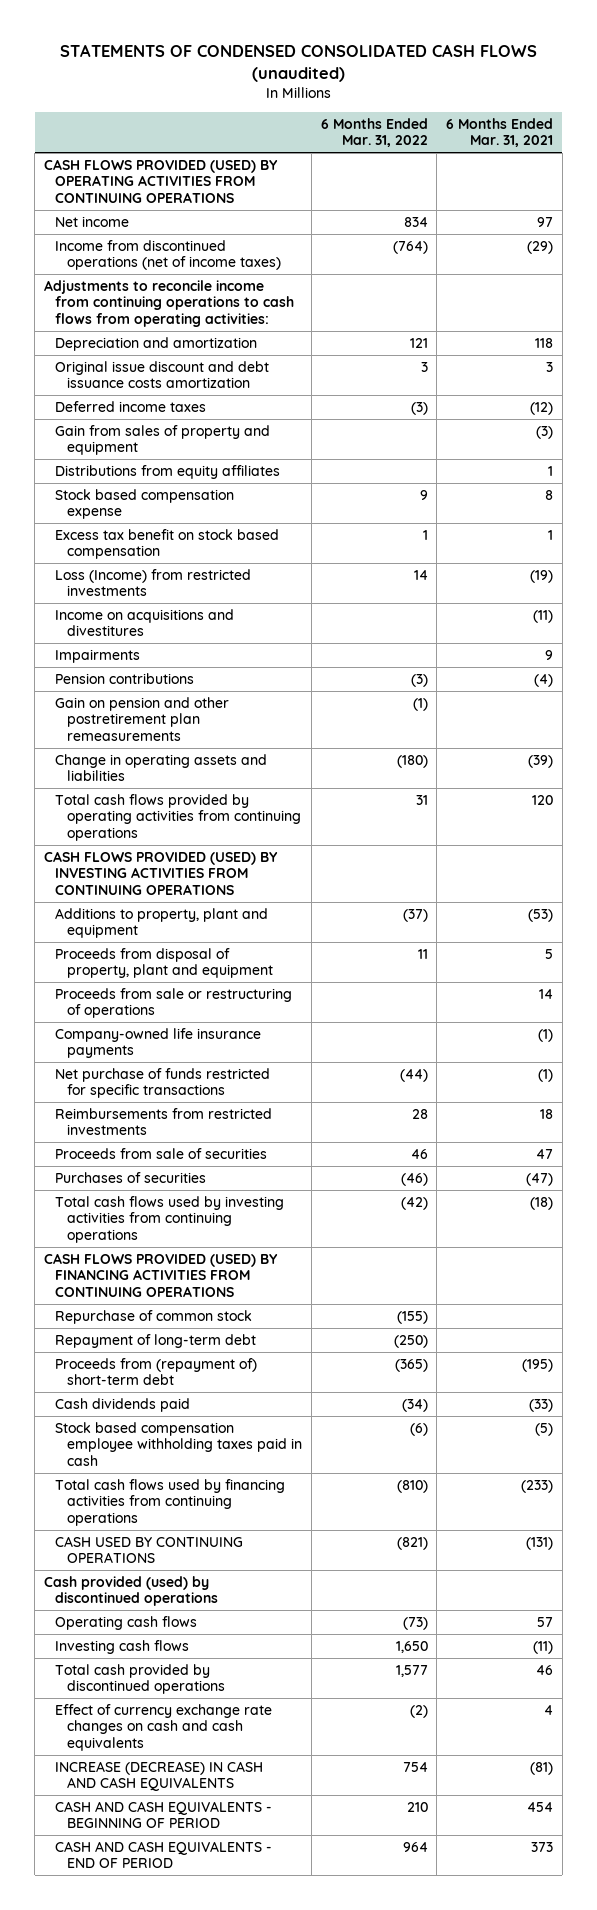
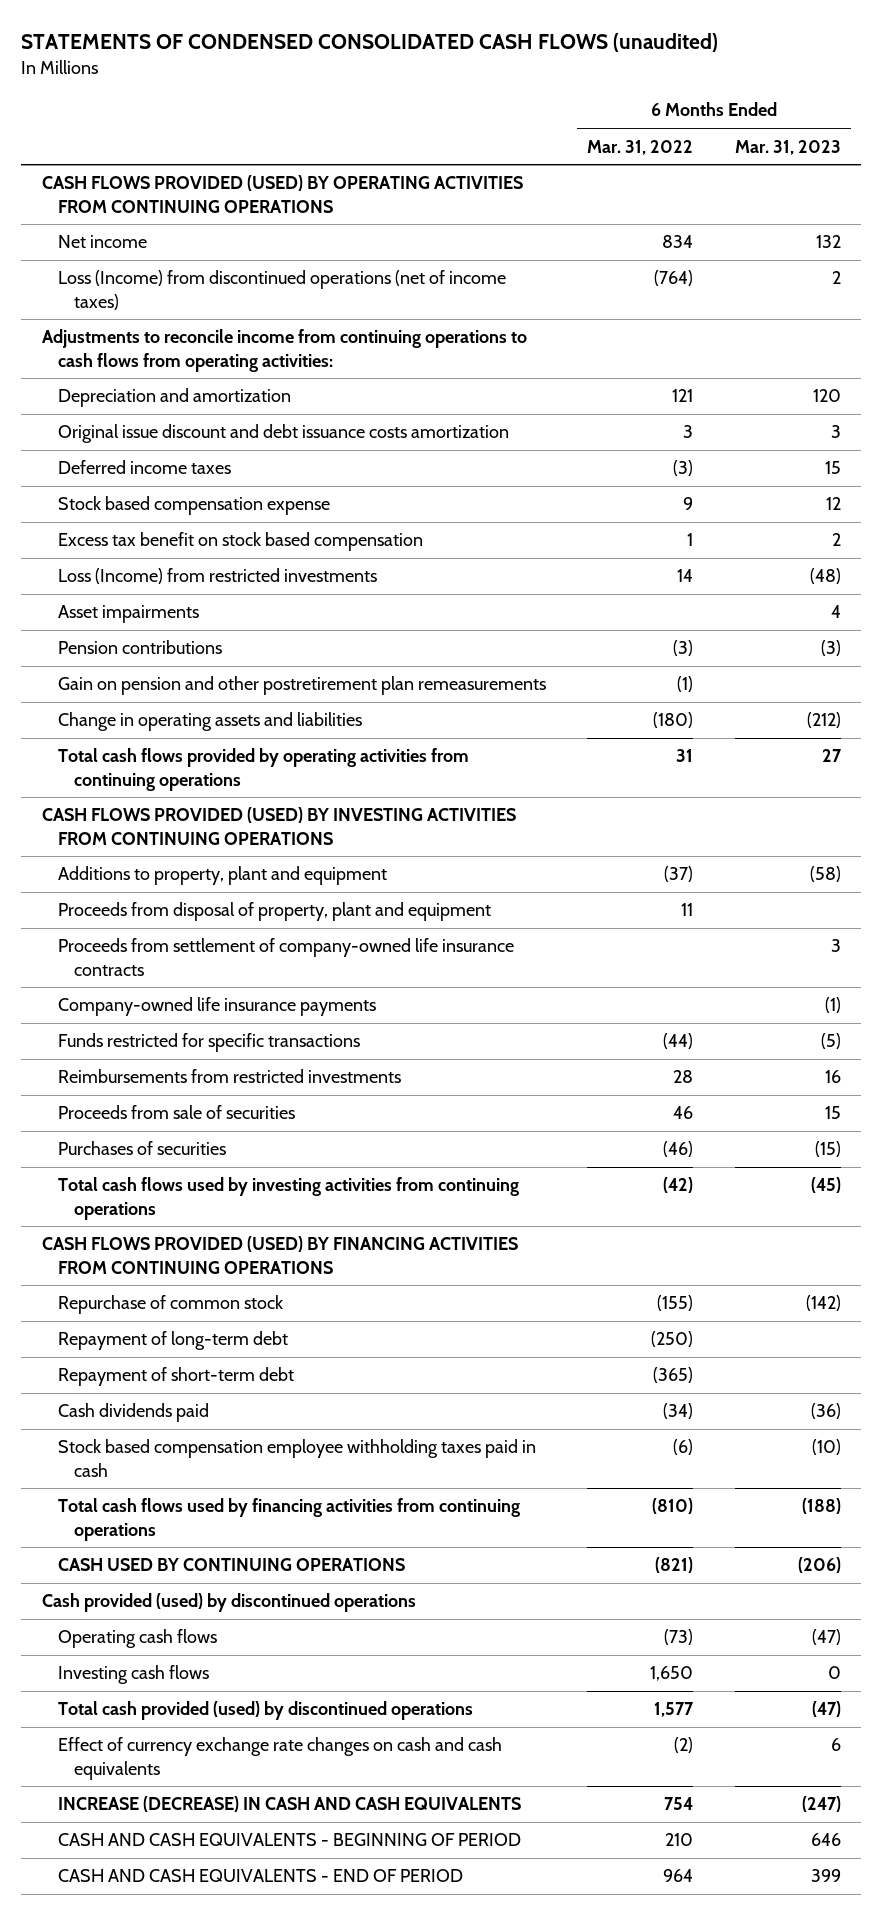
- | 6 Months Ended Mar. 31, 2022 | 6 Months Ended Mar. 31, 2021
+ | 6 Months Ended Mar. 31, 2022 | 6 Months Ended Mar. 31, 2023
- Income from discontinued operations (net of income taxes) | (764) | (29)
+ Loss (Income) from discontinued operations (net of income taxes) | (764) | 2
- Gain from sales of property and equipment | | (3)
- Distributions from equity affiliates | | 1
- Income on acquisitions and divestitures | | (11)
- Impairments | | 9
+ Asset impairments | | 4
- Proceeds from sale or restructuring of operations | | 14
+ Proceeds from settlement of company-owned life insurance contracts | | 3
- Net purchase of funds restricted for specific transactions | (44) | (1)
+ Funds restricted for specific transactions | (44) | (5)
- Proceeds from (repayment of) short-term debt | (365) | (195)
+ Repayment of short-term debt | (365) |
- Total cash provided by discontinued operations | 1,577 | 46
+ Total cash provided (used) by discontinued operations | 1,577 | (47)

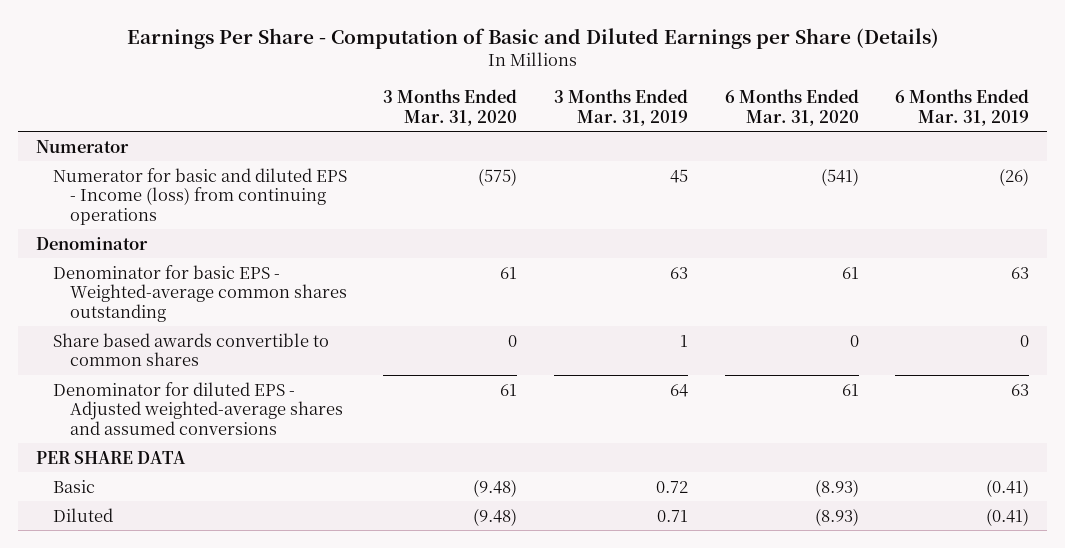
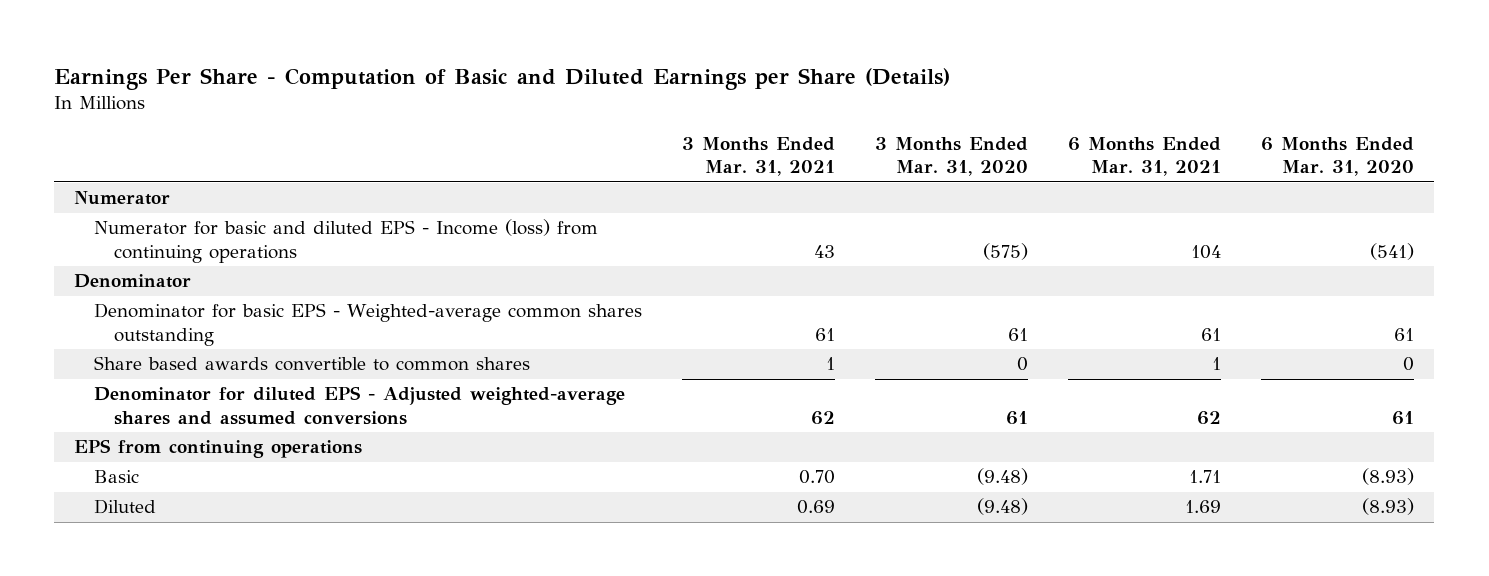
- | 3 Months Ended Mar. 31, 2020 | 3 Months Ended Mar. 31, 2019 | 6 Months Ended Mar. 31, 2020 | 6 Months Ended Mar. 31, 2019
+ | 3 Months Ended Mar. 31, 2021 | 3 Months Ended Mar. 31, 2020 | 6 Months Ended Mar. 31, 2021 | 6 Months Ended Mar. 31, 2020
- PER SHARE DATA
+ EPS from continuing operations

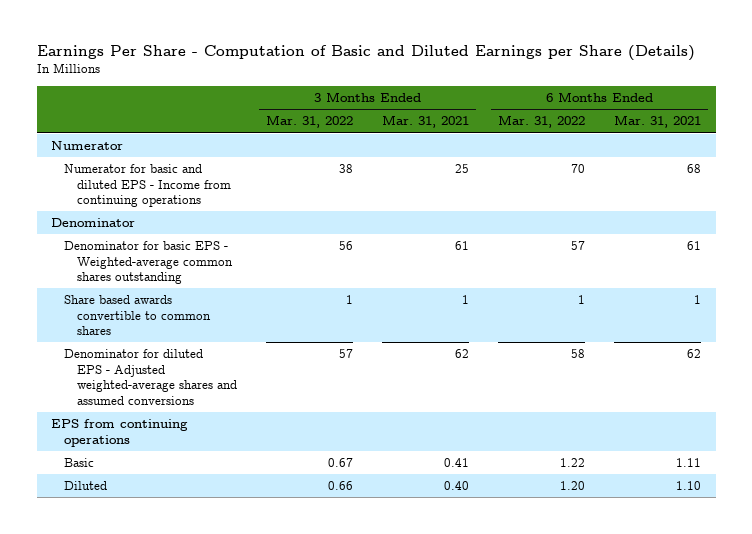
- | 3 Months Ended Mar. 31, 2021 | 3 Months Ended Mar. 31, 2020 | 6 Months Ended Mar. 31, 2021 | 6 Months Ended Mar. 31, 2020
+ | 3 Months Ended Mar. 31, 2022 | 3 Months Ended Mar. 31, 2021 | 6 Months Ended Mar. 31, 2022 | 6 Months Ended Mar. 31, 2021
- Numerator for basic and diluted EPS - Income (loss) from continuing operations | 43 | (575) | 104 | (541)
+ Numerator for basic and diluted EPS - Income from continuing operations | 38 | 25 | 70 | 68
- Basic | 0.70 | (9.48) | 1.71 | (8.93)
- Diluted | 0.69 | (9.48) | 1.69 | (8.93)
+ Basic | 0.67 | 0.41 | 1.22 | 1.11
+ Diluted | 0.66 | 0.40 | 1.20 | 1.10

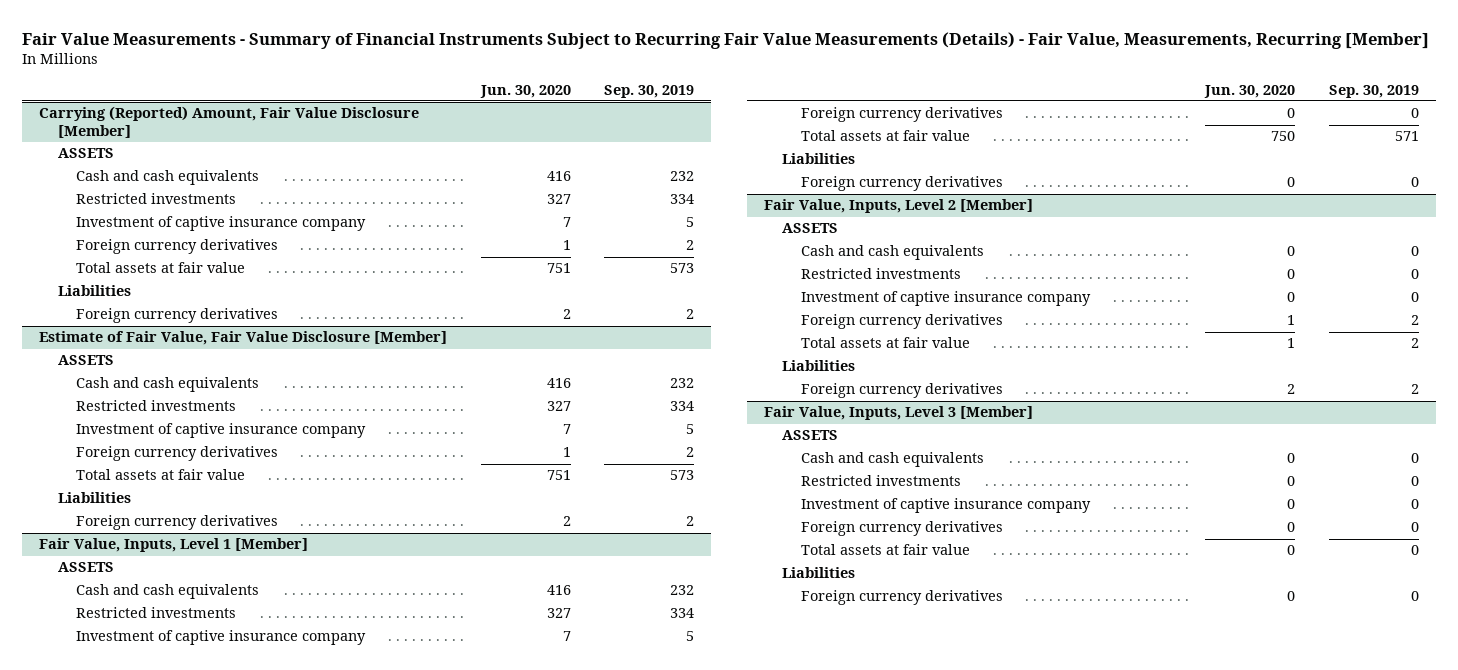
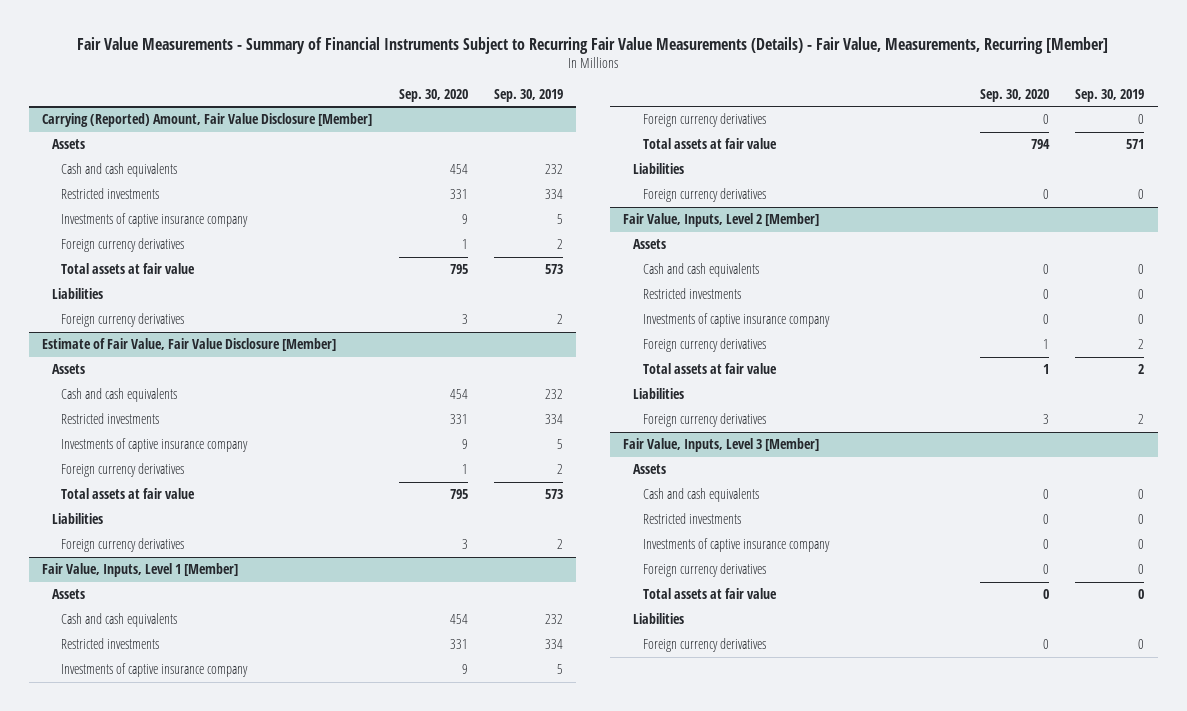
- | Jun. 30, 2020 | Sep. 30, 2019
+ | Sep. 30, 2020 | Sep. 30, 2019
@ Carrying (Reported) Amount, Fair Value Disclosure [Member]
- ASSETS
+ Assets
- Investment of captive insurance company | 7 | 5
+ Investments of captive insurance company | 9 | 5
@ Estimate of Fair Value, Fair Value Disclosure [Member]
- ASSETS
+ Assets
- Investment of captive insurance company | 7 | 5
+ Investments of captive insurance company | 9 | 5
@ Fair Value, Inputs, Level 1 [Member]
- ASSETS
+ Assets
- Investment of captive insurance company | 7 | 5
+ Investments of captive insurance company | 9 | 5
@ Fair Value, Inputs, Level 2 [Member]
- ASSETS
+ Assets
- Investment of captive insurance company | 0 | 0
+ Investments of captive insurance company | 0 | 0
@ Fair Value, Inputs, Level 3 [Member]
- ASSETS
+ Assets
- Investment of captive insurance company | 0 | 0
+ Investments of captive insurance company | 0 | 0

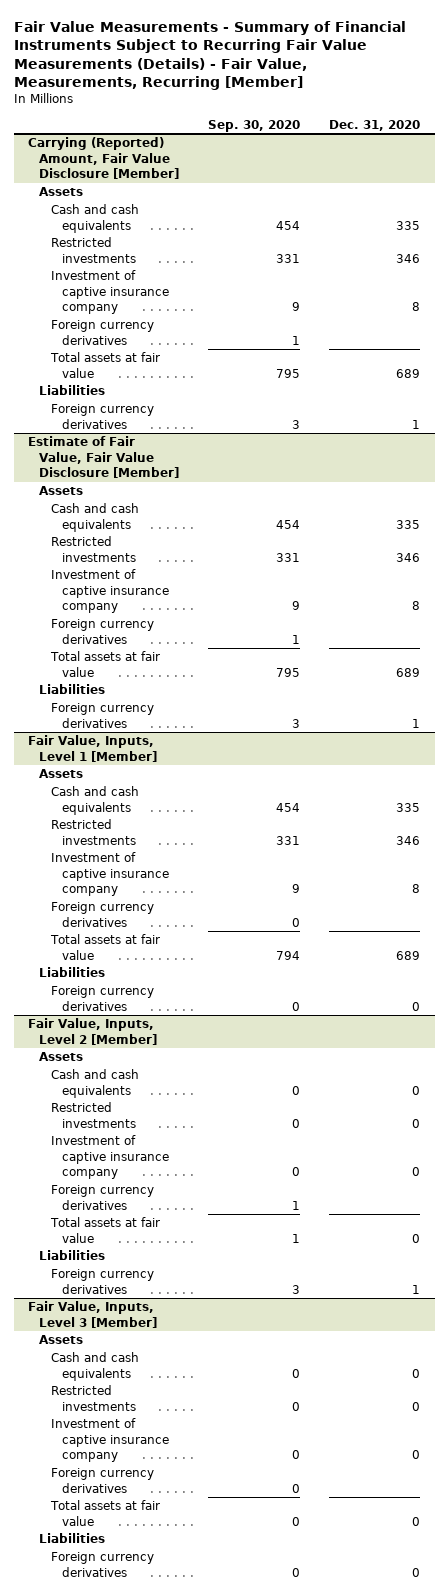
- | Sep. 30, 2020 | Sep. 30, 2019
+ | Sep. 30, 2020 | Dec. 31, 2020
@ Carrying (Reported) Amount, Fair Value Disclosure [Member]
- Investments of captive insurance company | 9 | 5
+ Investment of captive insurance company | 9 | 8
@ Estimate of Fair Value, Fair Value Disclosure [Member]
- Investments of captive insurance company | 9 | 5
+ Investment of captive insurance company | 9 | 8
@ Fair Value, Inputs, Level 1 [Member]
- Investments of captive insurance company | 9 | 5
+ Investment of captive insurance company | 9 | 8
@ Fair Value, Inputs, Level 2 [Member]
- Investments of captive insurance company | 0 | 0
+ Investment of captive insurance company | 0 | 0
@ Fair Value, Inputs, Level 3 [Member]
- Investments of captive insurance company | 0 | 0
+ Investment of captive insurance company | 0 | 0

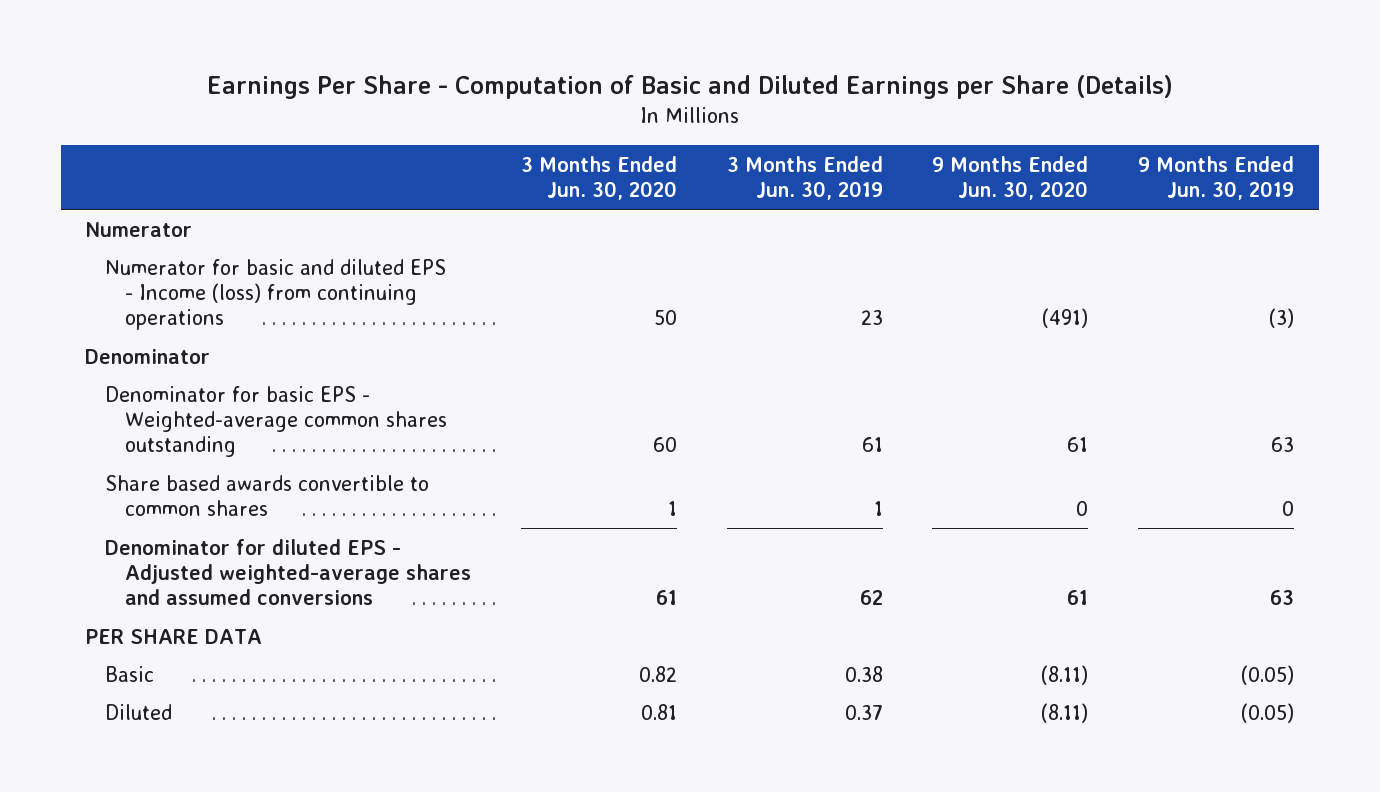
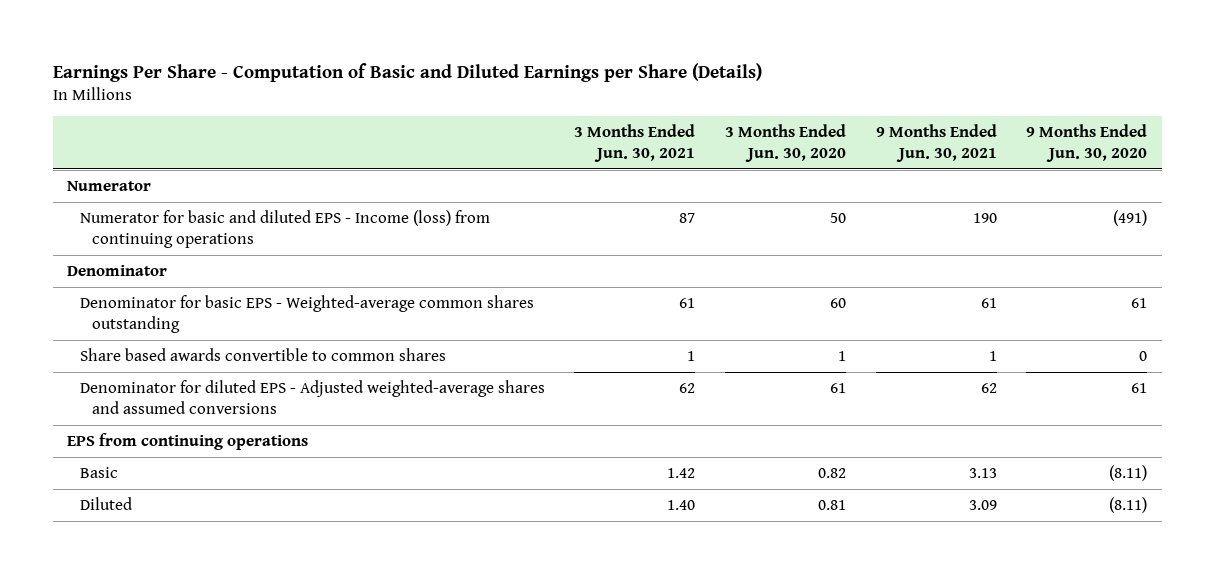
- | 3 Months Ended Jun. 30, 2020 | 3 Months Ended Jun. 30, 2019 | 9 Months Ended Jun. 30, 2020 | 9 Months Ended Jun. 30, 2019
+ | 3 Months Ended Jun. 30, 2021 | 3 Months Ended Jun. 30, 2020 | 9 Months Ended Jun. 30, 2021 | 9 Months Ended Jun. 30, 2020
- PER SHARE DATA
+ EPS from continuing operations

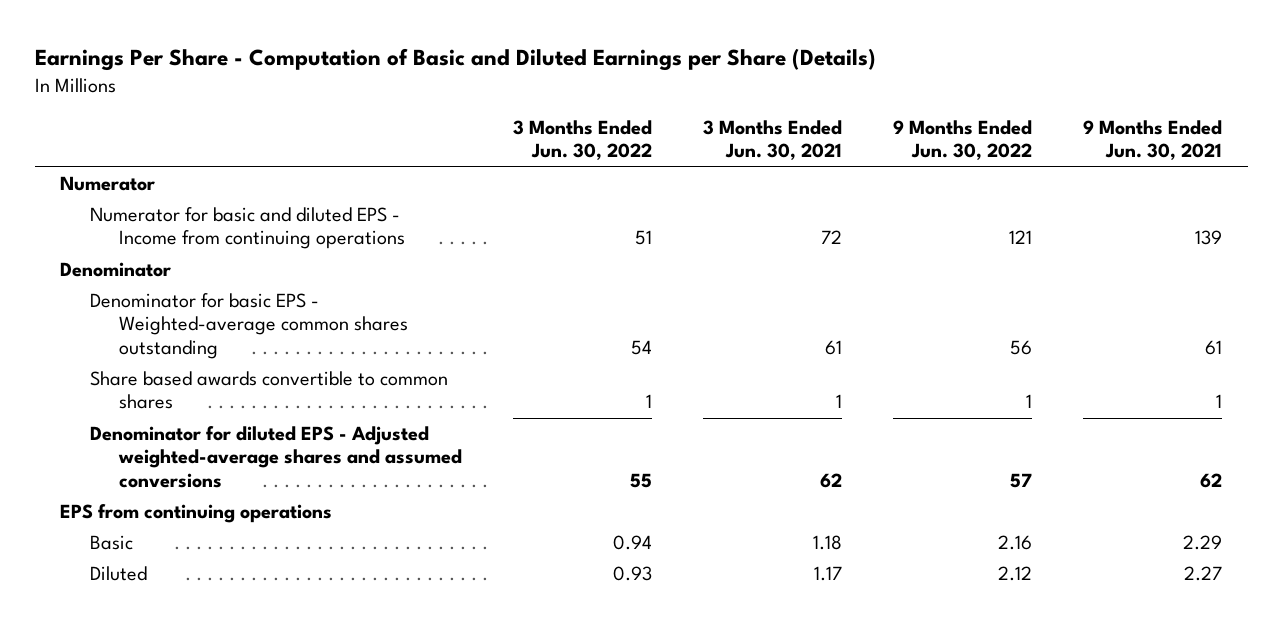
- | 3 Months Ended Jun. 30, 2021 | 3 Months Ended Jun. 30, 2020 | 9 Months Ended Jun. 30, 2021 | 9 Months Ended Jun. 30, 2020
+ | 3 Months Ended Jun. 30, 2022 | 3 Months Ended Jun. 30, 2021 | 9 Months Ended Jun. 30, 2022 | 9 Months Ended Jun. 30, 2021
- Numerator for basic and diluted EPS - Income (loss) from continuing operations | 87 | 50 | 190 | (491)
+ Numerator for basic and diluted EPS - Income from continuing operations | 51 | 72 | 121 | 139
- Basic | 1.42 | 0.82 | 3.13 | (8.11)
- Diluted | 1.40 | 0.81 | 3.09 | (8.11)
+ Basic | 0.94 | 1.18 | 2.16 | 2.29
+ Diluted | 0.93 | 1.17 | 2.12 | 2.27

